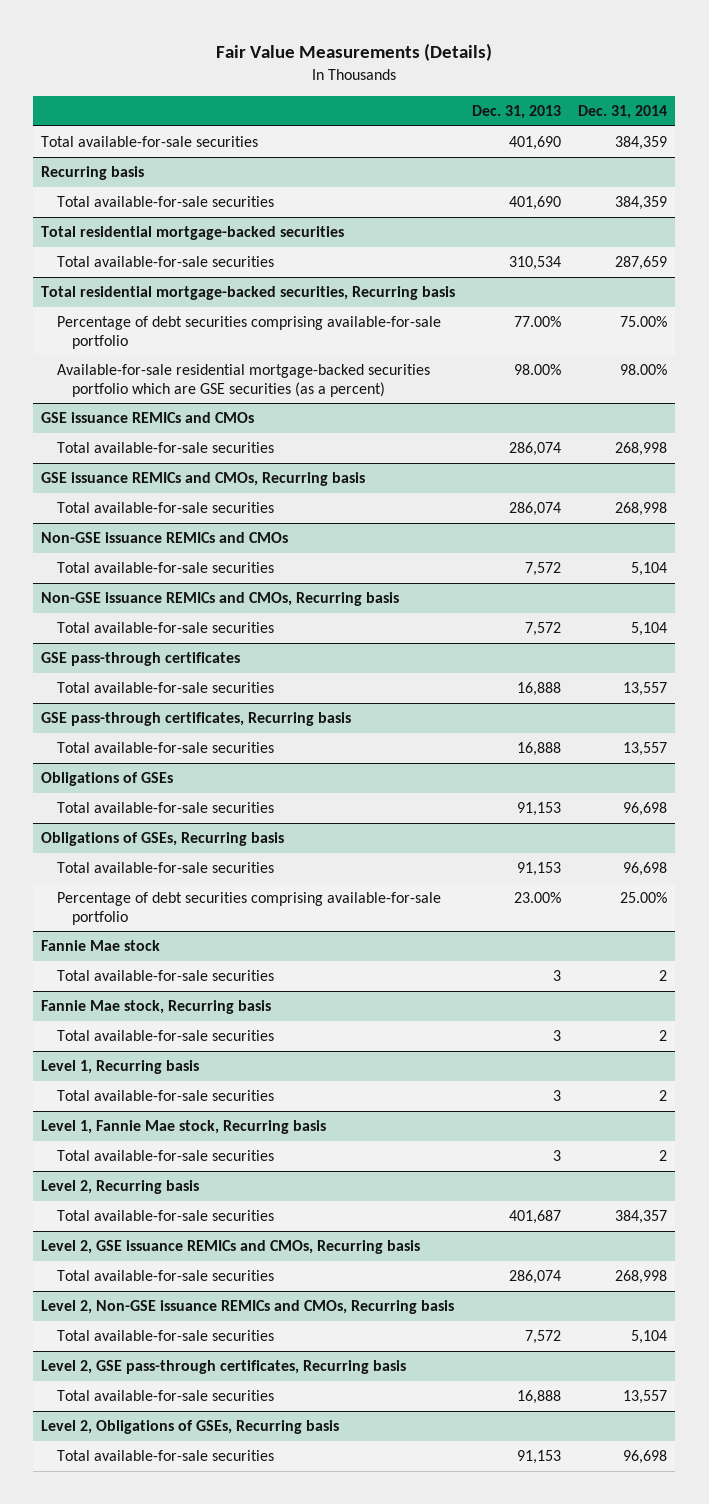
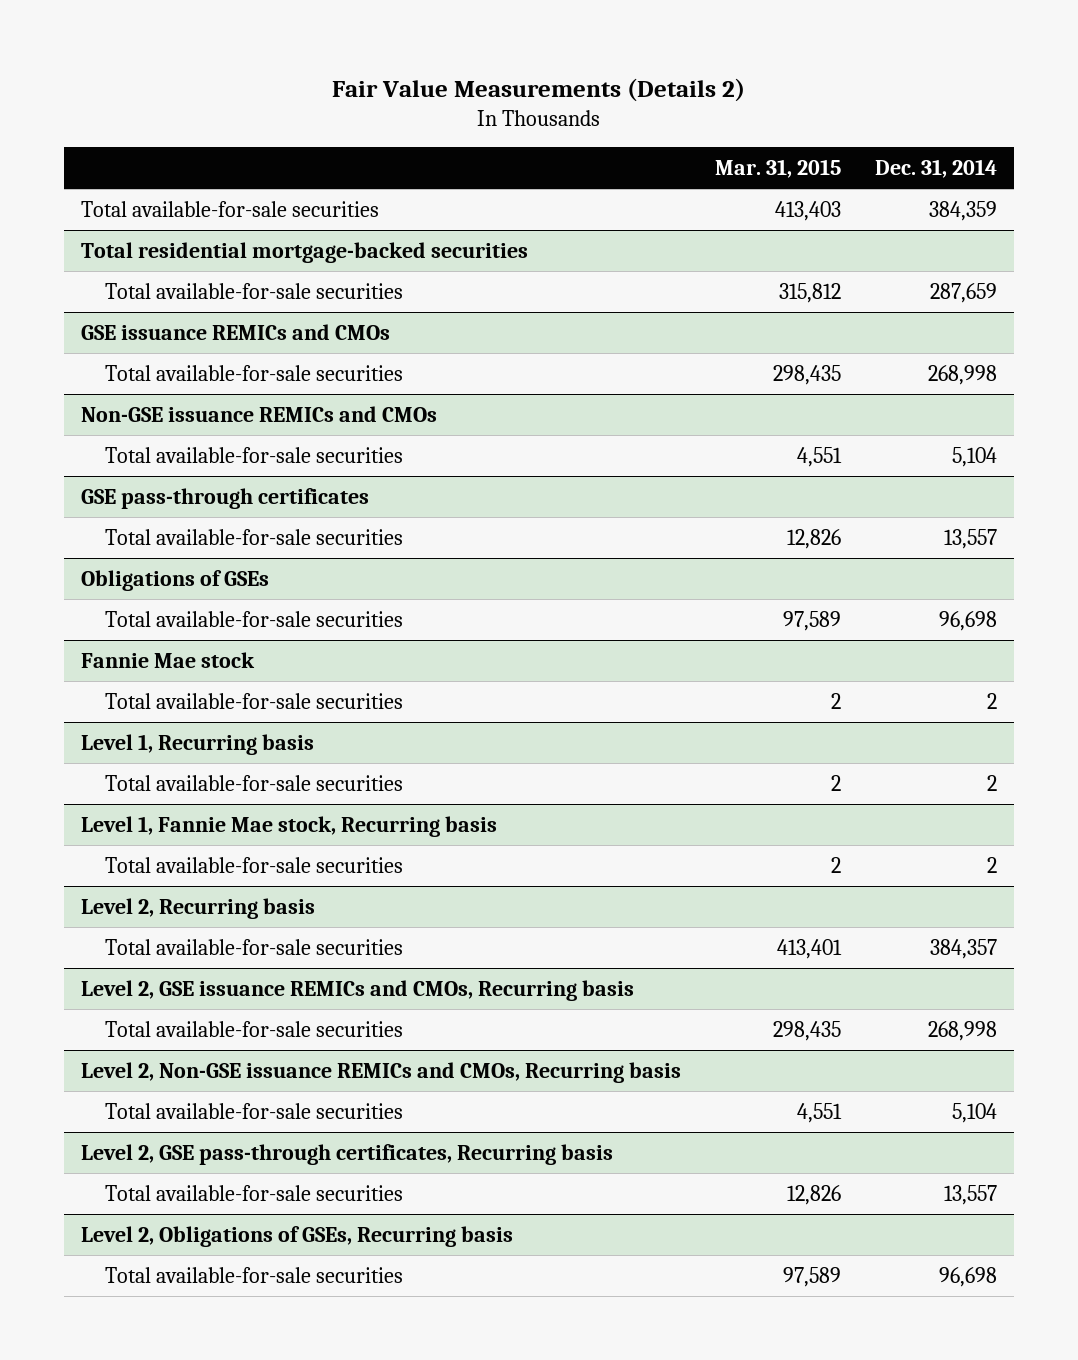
- Fair Value Measurements (Details)
+ Fair Value Measurements (Details 2)
- | Dec. 31, 2013 | Dec. 31, 2014
+ | Mar. 31, 2015 | Dec. 31, 2014
- Recurring basis
- Total available-for-sale securities | 401,690 | 384,359
- Total residential mortgage-backed securities, Recurring basis
- Percentage of debt securities comprising available-for-sale portfolio | 77.00% | 75.00%
- Available-for-sale residential mortgage-backed securities portfolio which are GSE securities (as a percent) | 98.00% | 98.00%
- GSE issuance REMICs and CMOs, Recurring basis
- Total available-for-sale securities | 286,074 | 268,998
- Non-GSE issuance REMICs and CMOs, Recurring basis
- Total available-for-sale securities | 7,572 | 5,104
- GSE pass-through certificates, Recurring basis
- Total available-for-sale securities | 16,888 | 13,557
- Obligations of GSEs, Recurring basis
- Total available-for-sale securities | 91,153 | 96,698
- Percentage of debt securities comprising available-for-sale portfolio | 23.00% | 25.00%
- Fannie Mae stock, Recurring basis
- Total available-for-sale securities | 3 | 2

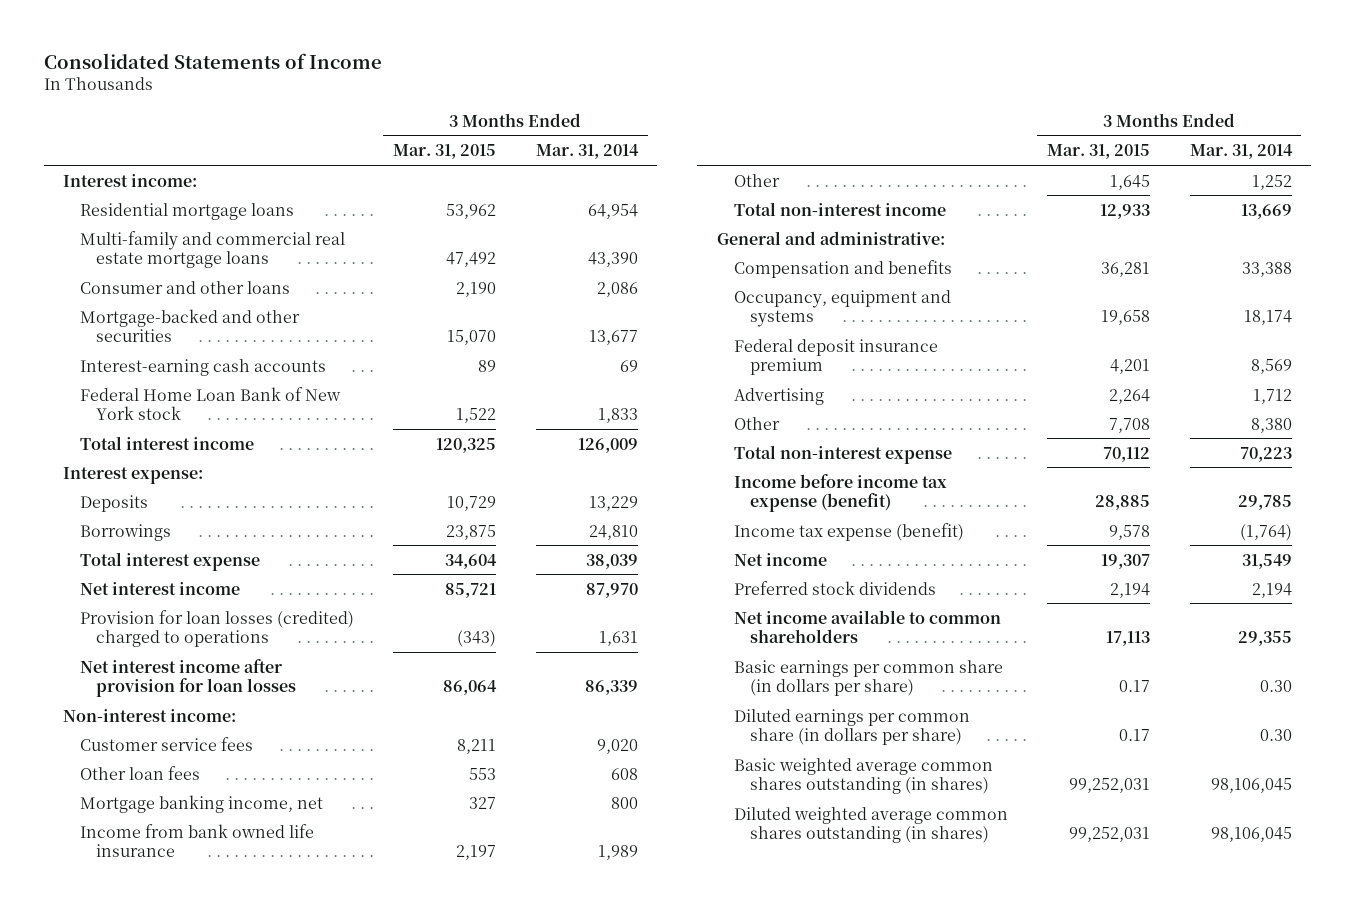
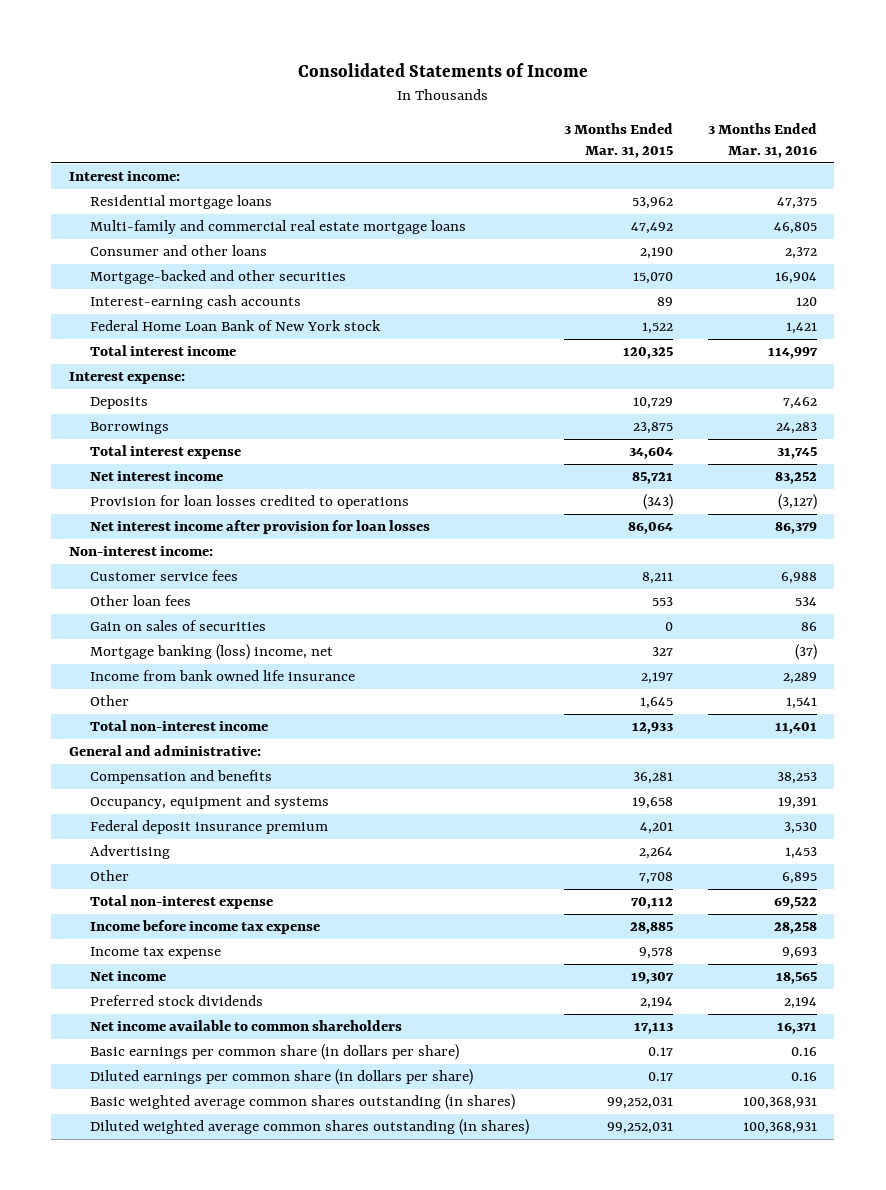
- | 3 Months Ended Mar. 31, 2015 | 3 Months Ended Mar. 31, 2014
+ | 3 Months Ended Mar. 31, 2015 | 3 Months Ended Mar. 31, 2016
- Provision for loan losses (credited) charged to operations | (343) | 1,631
+ Provision for loan losses credited to operations | (343) | (3,127)
- Mortgage banking income, net | 327 | 800
+ Gain on sales of securities | 0 | 86
+ Mortgage banking (loss) income, net | 327 | (37)
- Income before income tax expense (benefit) | 28,885 | 29,785
- Income tax expense (benefit) | 9,578 | (1,764)
+ Income before income tax expense | 28,885 | 28,258
+ Income tax expense | 9,578 | 9,693

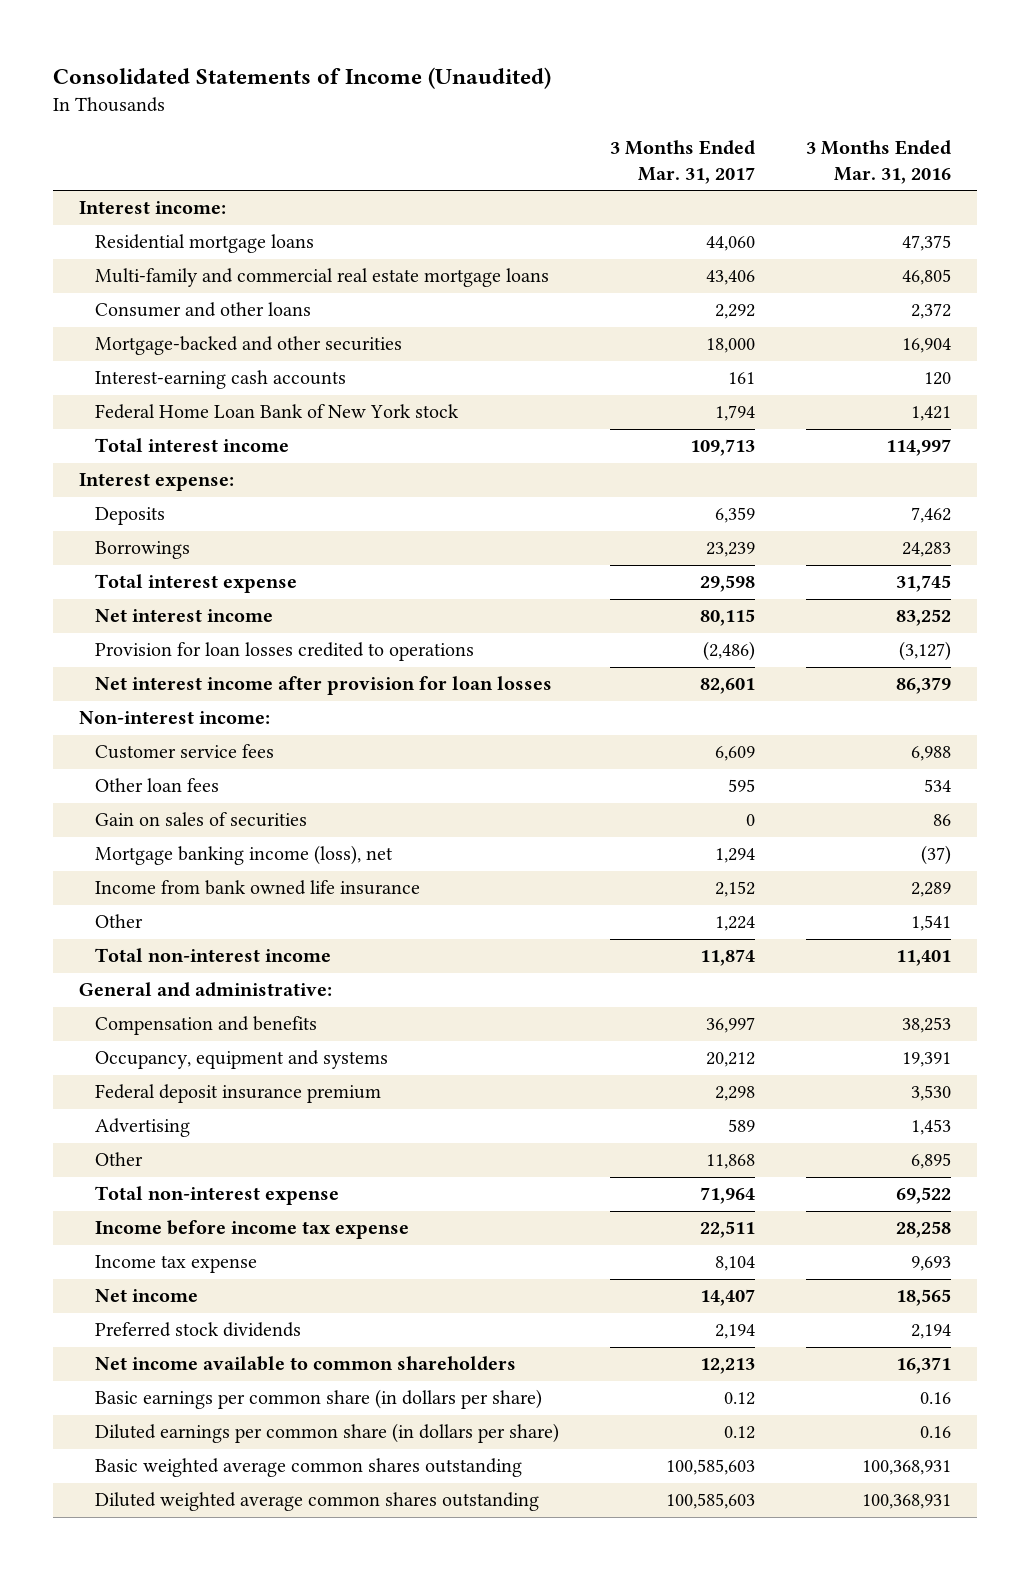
- Consolidated Statements of Income
+ Consolidated Statements of Income (Unaudited)
- | 3 Months Ended Mar. 31, 2015 | 3 Months Ended Mar. 31, 2016
+ | 3 Months Ended Mar. 31, 2017 | 3 Months Ended Mar. 31, 2016
- Mortgage banking (loss) income, net | 327 | (37)
+ Mortgage banking income (loss), net | 1,294 | (37)
- Basic weighted average common shares outstanding (in shares) | 99,252,031 | 100,368,931
- Diluted weighted average common shares outstanding (in shares) | 99,252,031 | 100,368,931
+ Basic weighted average common shares outstanding | 100,585,603 | 100,368,931
+ Diluted weighted average common shares outstanding | 100,585,603 | 100,368,931

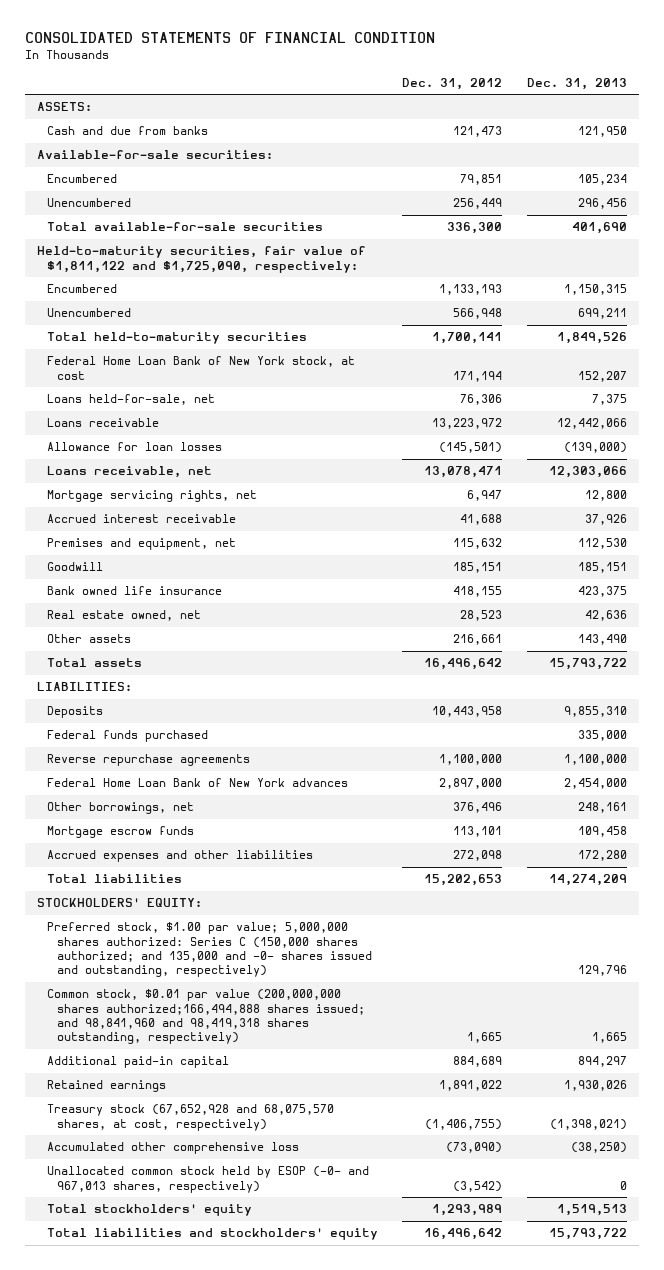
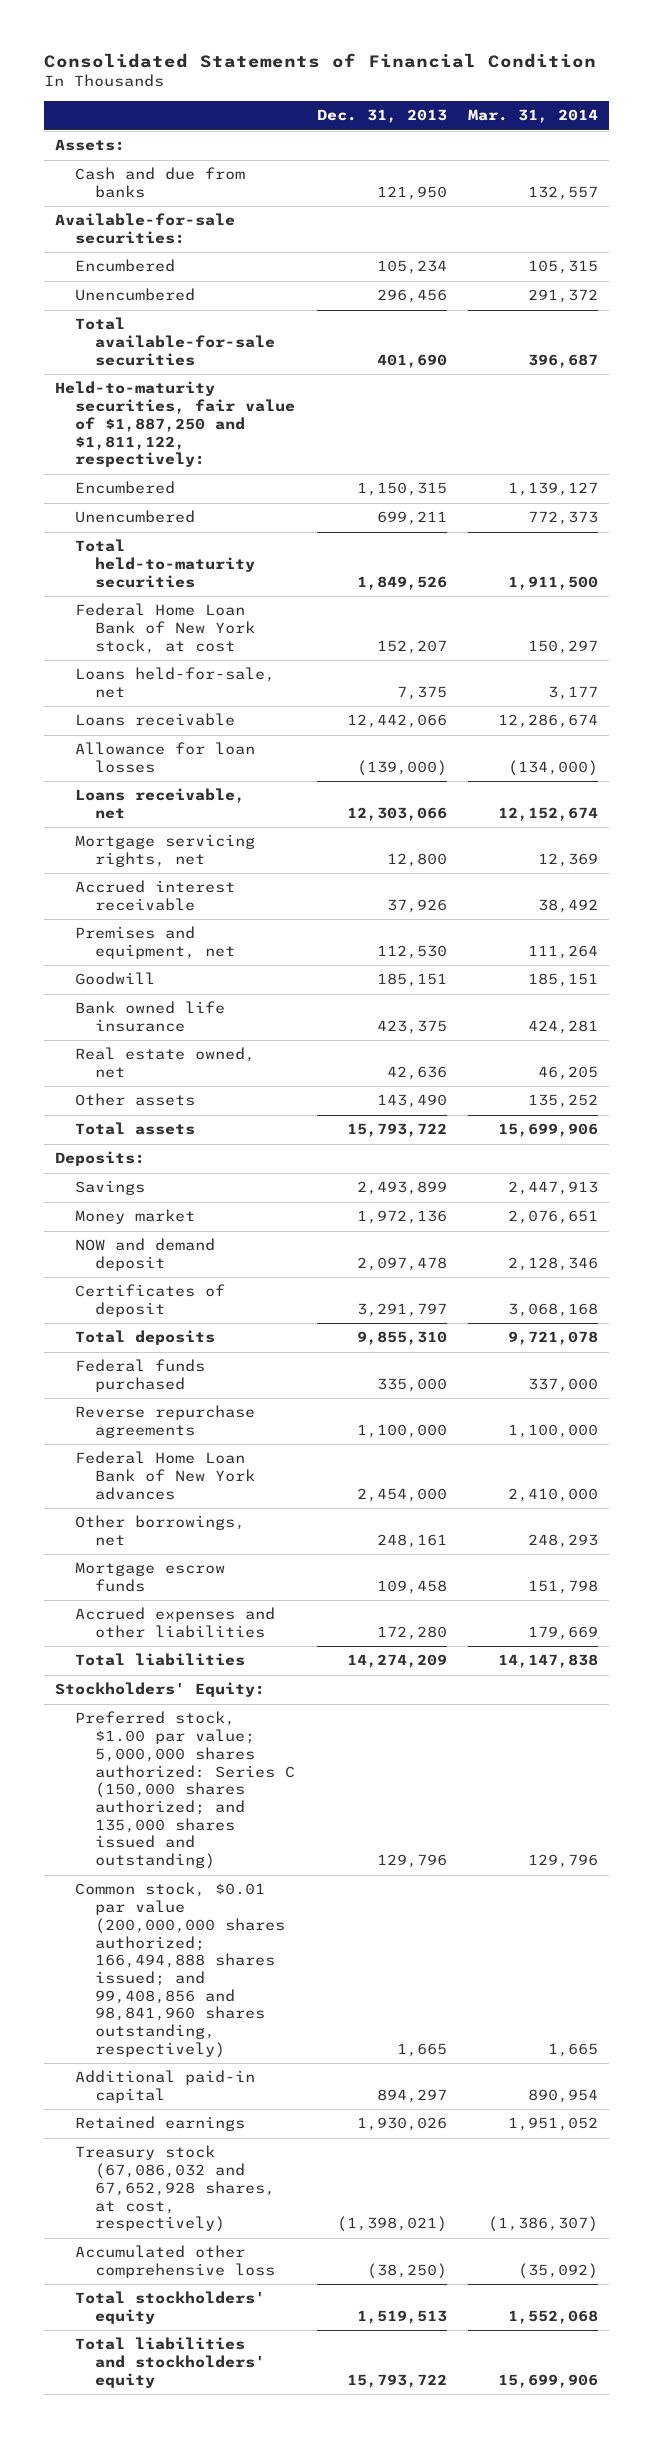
- CONSOLIDATED STATEMENTS OF FINANCIAL CONDITION
+ Consolidated Statements of Financial Condition
- | Dec. 31, 2012 | Dec. 31, 2013
+ | Dec. 31, 2013 | Mar. 31, 2014
- ASSETS:
+ Assets:
- Held-to-maturity securities, fair value of $1,811,122 and $1,725,090, respectively:
+ Held-to-maturity securities, fair value of $1,887,250 and $1,811,122, respectively:
- LIABILITIES:
- Deposits | 10,443,958 | 9,855,310
+ Deposits:
+ Savings | 2,493,899 | 2,447,913
+ Money market | 1,972,136 | 2,076,651
+ NOW and demand deposit | 2,097,478 | 2,128,346
+ Certificates of deposit | 3,291,797 | 3,068,168
+ Total deposits | 9,855,310 | 9,721,078
- STOCKHOLDERS' EQUITY:
- Preferred stock, $1.00 par value; 5,000,000 shares authorized: Series C (150,000 shares authorized; and 135,000 and -0- shares issued and outstanding, respectively) | | 129,796
- Common stock, $0.01 par value (200,000,000 shares authorized;166,494,888 shares issued; and 98,841,960 and 98,419,318 shares outstanding, respectively) | 1,665 | 1,665
+ Stockholders' Equity:
+ Preferred stock, $1.00 par value; 5,000,000 shares authorized: Series C (150,000 shares authorized; and 135,000 shares issued and outstanding) | 129,796 | 129,796
+ Common stock, $0.01 par value (200,000,000 shares authorized; 166,494,888 shares issued; and 99,408,856 and 98,841,960 shares outstanding, respectively) | 1,665 | 1,665
- Treasury stock (67,652,928 and 68,075,570 shares, at cost, respectively) | (1,406,755) | (1,398,021)
+ Treasury stock (67,086,032 and 67,652,928 shares, at cost, respectively) | (1,398,021) | (1,386,307)
- Unallocated common stock held by ESOP (-0- and 967,013 shares, respectively) | (3,542) | 0

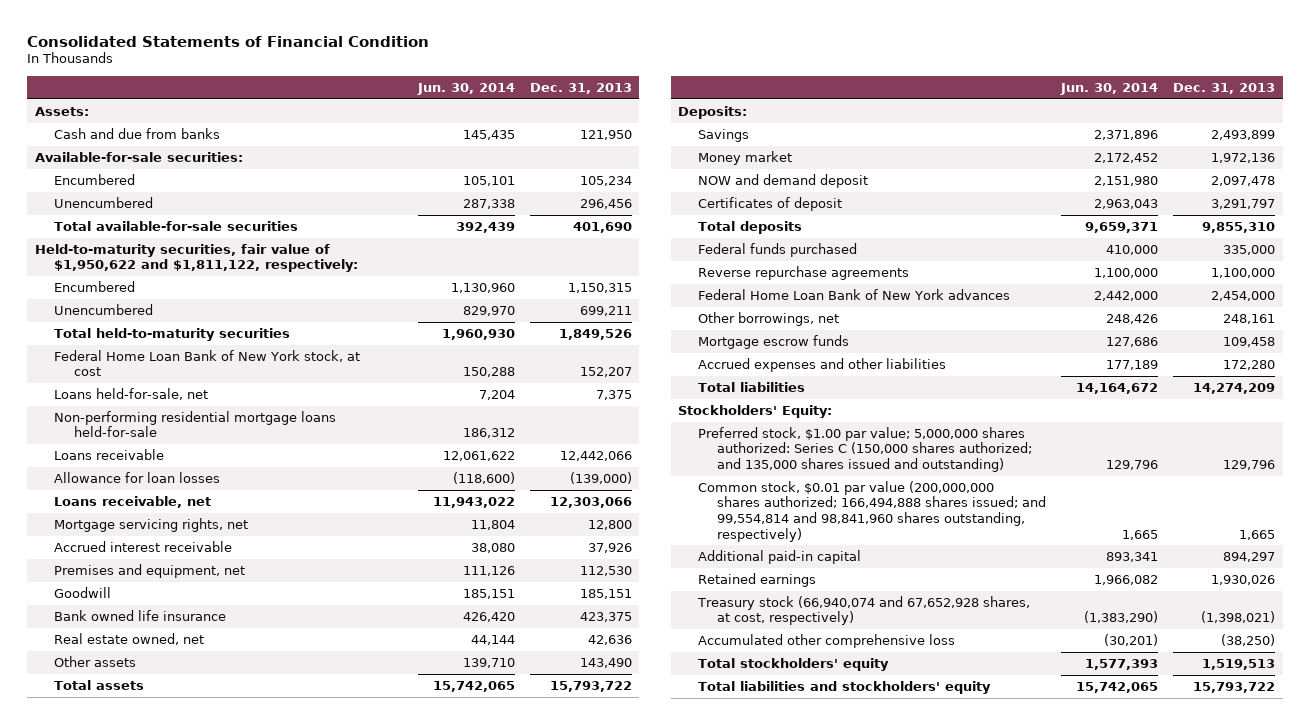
- | Dec. 31, 2013 | Mar. 31, 2014
+ | Jun. 30, 2014 | Dec. 31, 2013
- Held-to-maturity securities, fair value of $1,887,250 and $1,811,122, respectively:
+ Held-to-maturity securities, fair value of $1,950,622 and $1,811,122, respectively:
+ Non-performing residential mortgage loans held-for-sale | 186,312 |
- Common stock, $0.01 par value (200,000,000 shares authorized; 166,494,888 shares issued; and 99,408,856 and 98,841,960 shares outstanding, respectively) | 1,665 | 1,665
+ Common stock, $0.01 par value (200,000,000 shares authorized; 166,494,888 shares issued; and 99,554,814 and 98,841,960 shares outstanding, respectively) | 1,665 | 1,665
- Treasury stock (67,086,032 and 67,652,928 shares, at cost, respectively) | (1,398,021) | (1,386,307)
+ Treasury stock (66,940,074 and 67,652,928 shares, at cost, respectively) | (1,383,290) | (1,398,021)

